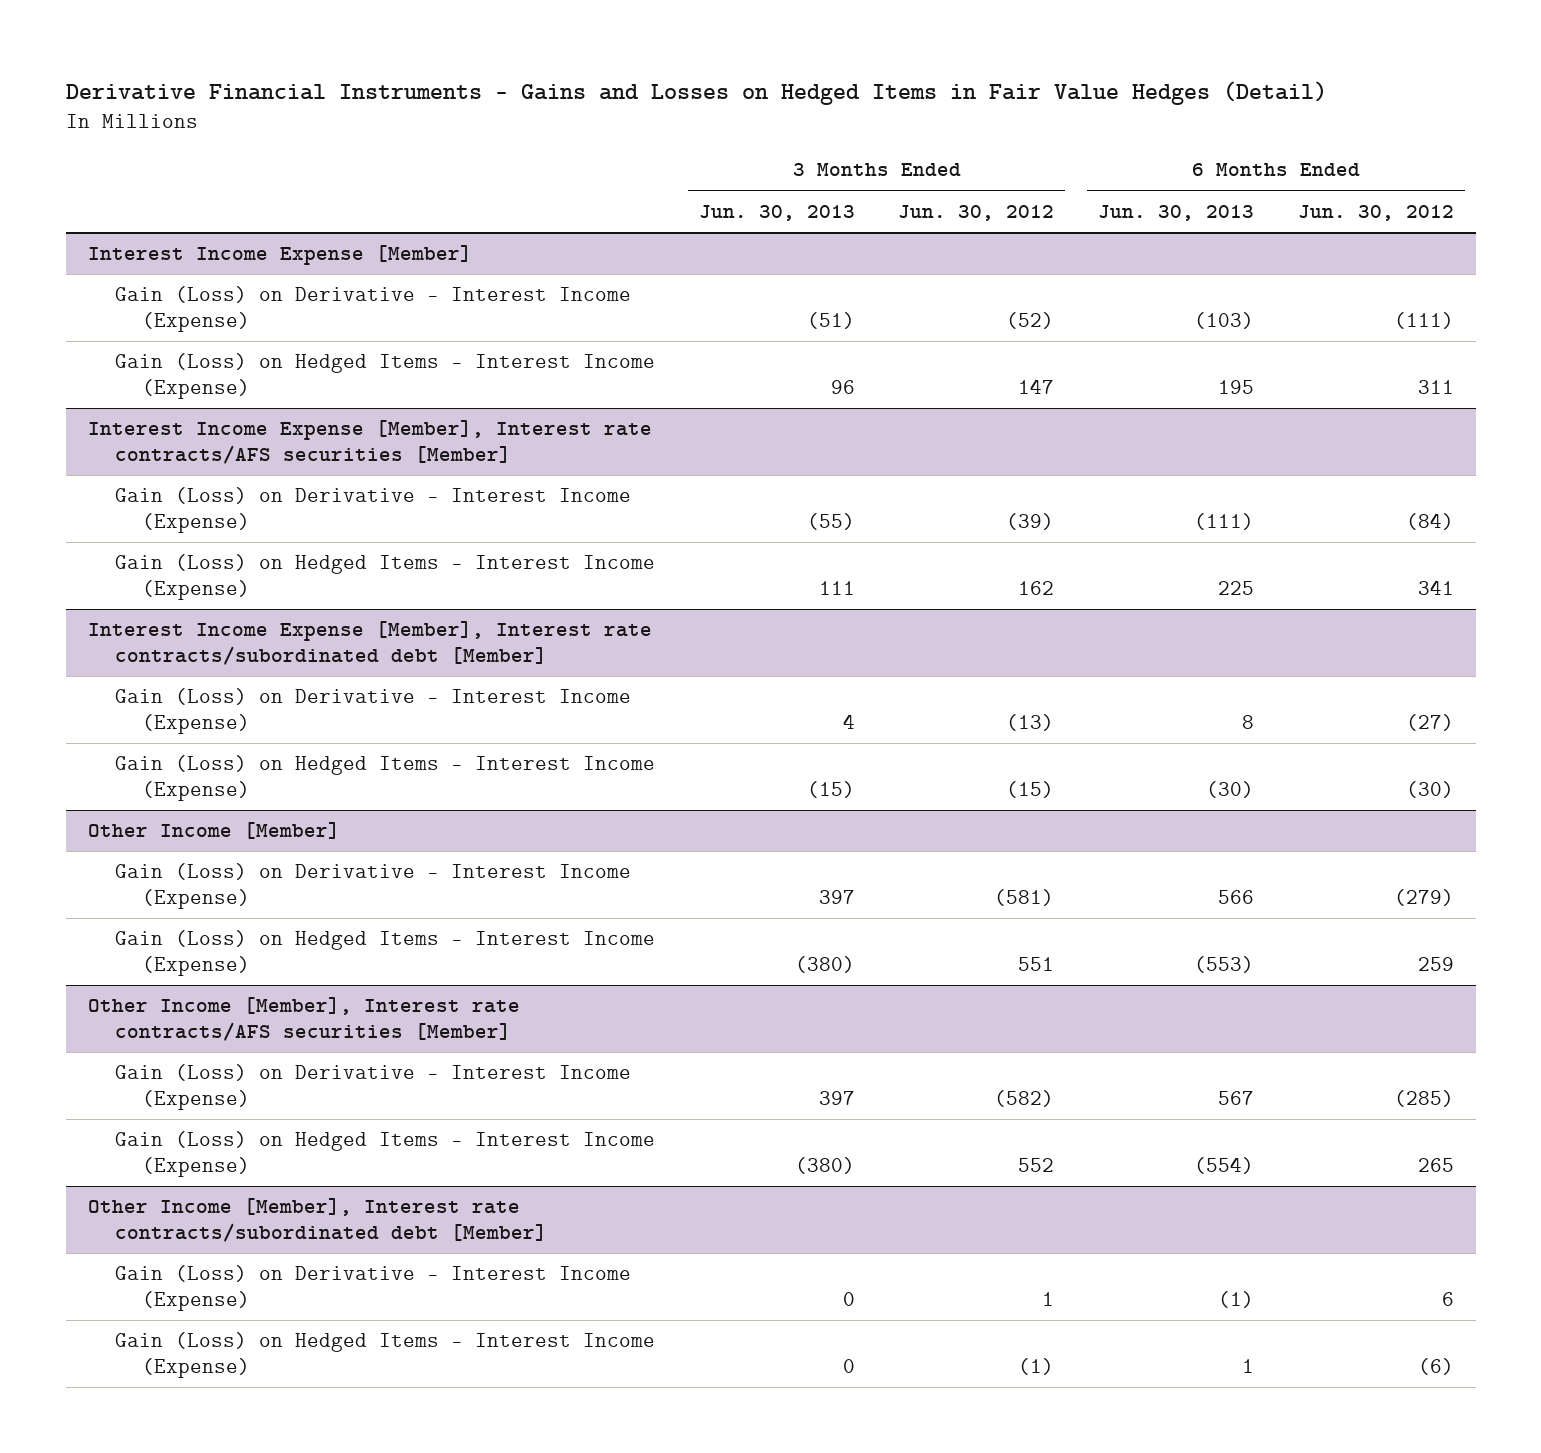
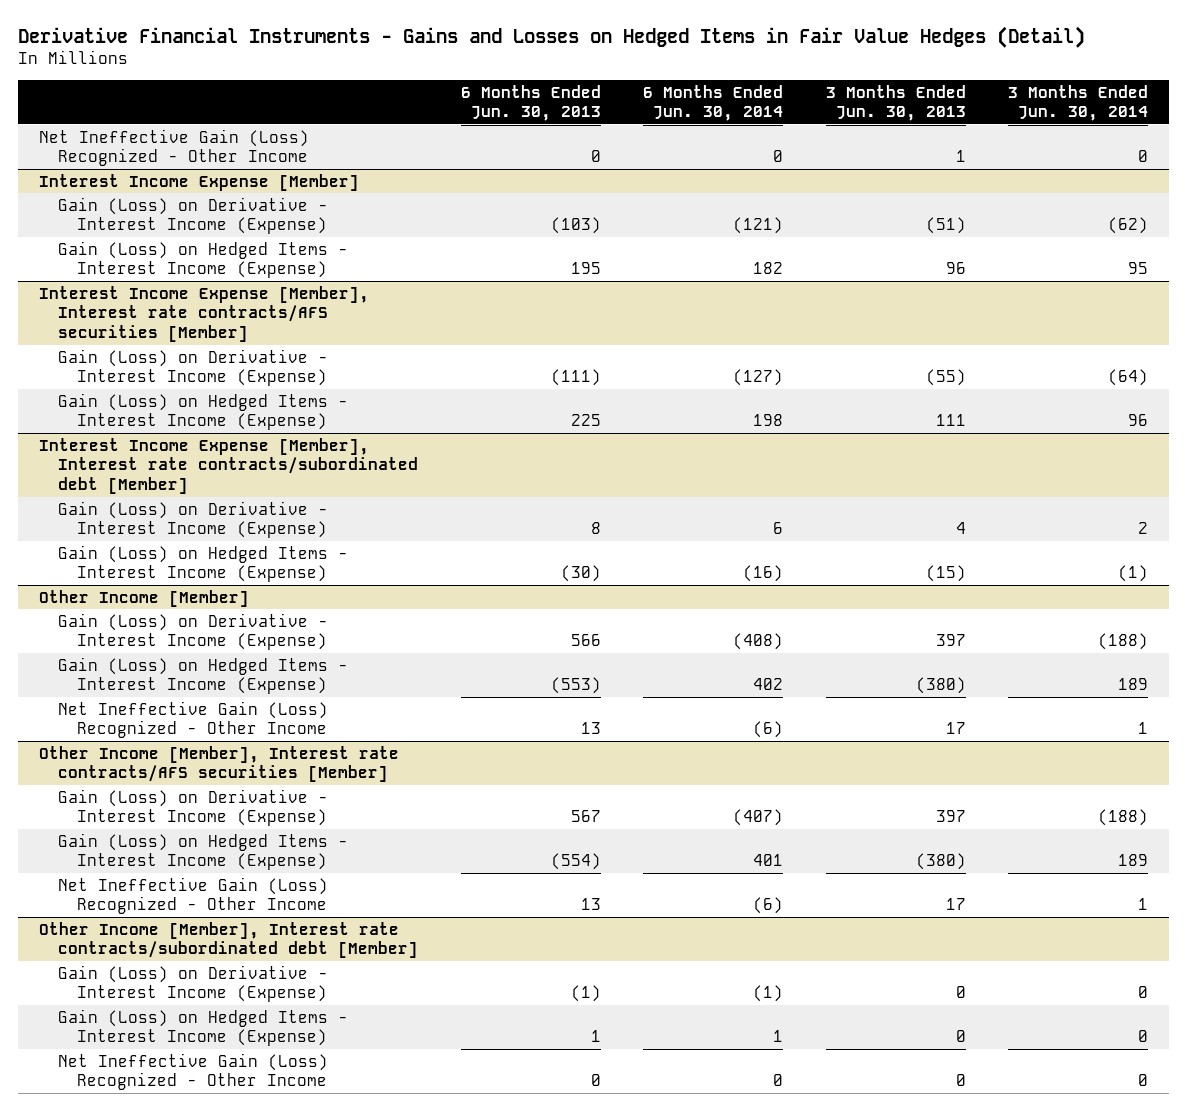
- | 3 Months Ended Jun. 30, 2013 | 3 Months Ended Jun. 30, 2012 | 6 Months Ended Jun. 30, 2013 | 6 Months Ended Jun. 30, 2012
+ | 6 Months Ended Jun. 30, 2013 | 6 Months Ended Jun. 30, 2014 | 3 Months Ended Jun. 30, 2013 | 3 Months Ended Jun. 30, 2014
+ Net Ineffective Gain (Loss) Recognized - Other Income | 0 | 0 | 1 | 0
@ Other Income [Member]
+ Net Ineffective Gain (Loss) Recognized - Other Income | 13 | (6) | 17 | 1
@ Other Income [Member], Interest rate contracts/AFS securities [Member]
+ Net Ineffective Gain (Loss) Recognized - Other Income | 13 | (6) | 17 | 1
@ Other Income [Member], Interest rate contracts/subordinated debt [Member]
+ Net Ineffective Gain (Loss) Recognized - Other Income | 0 | 0 | 0 | 0

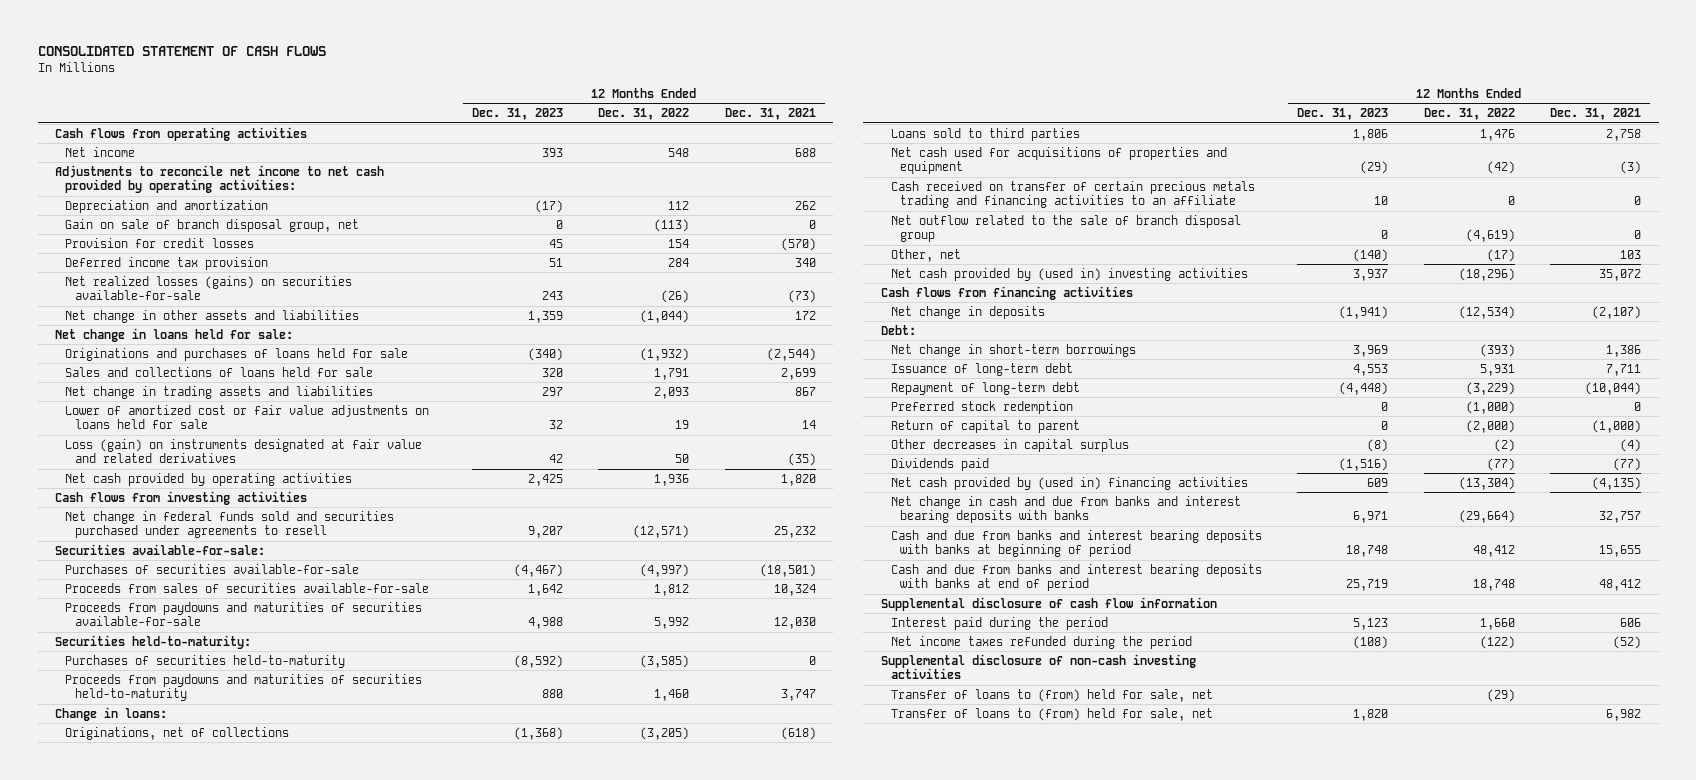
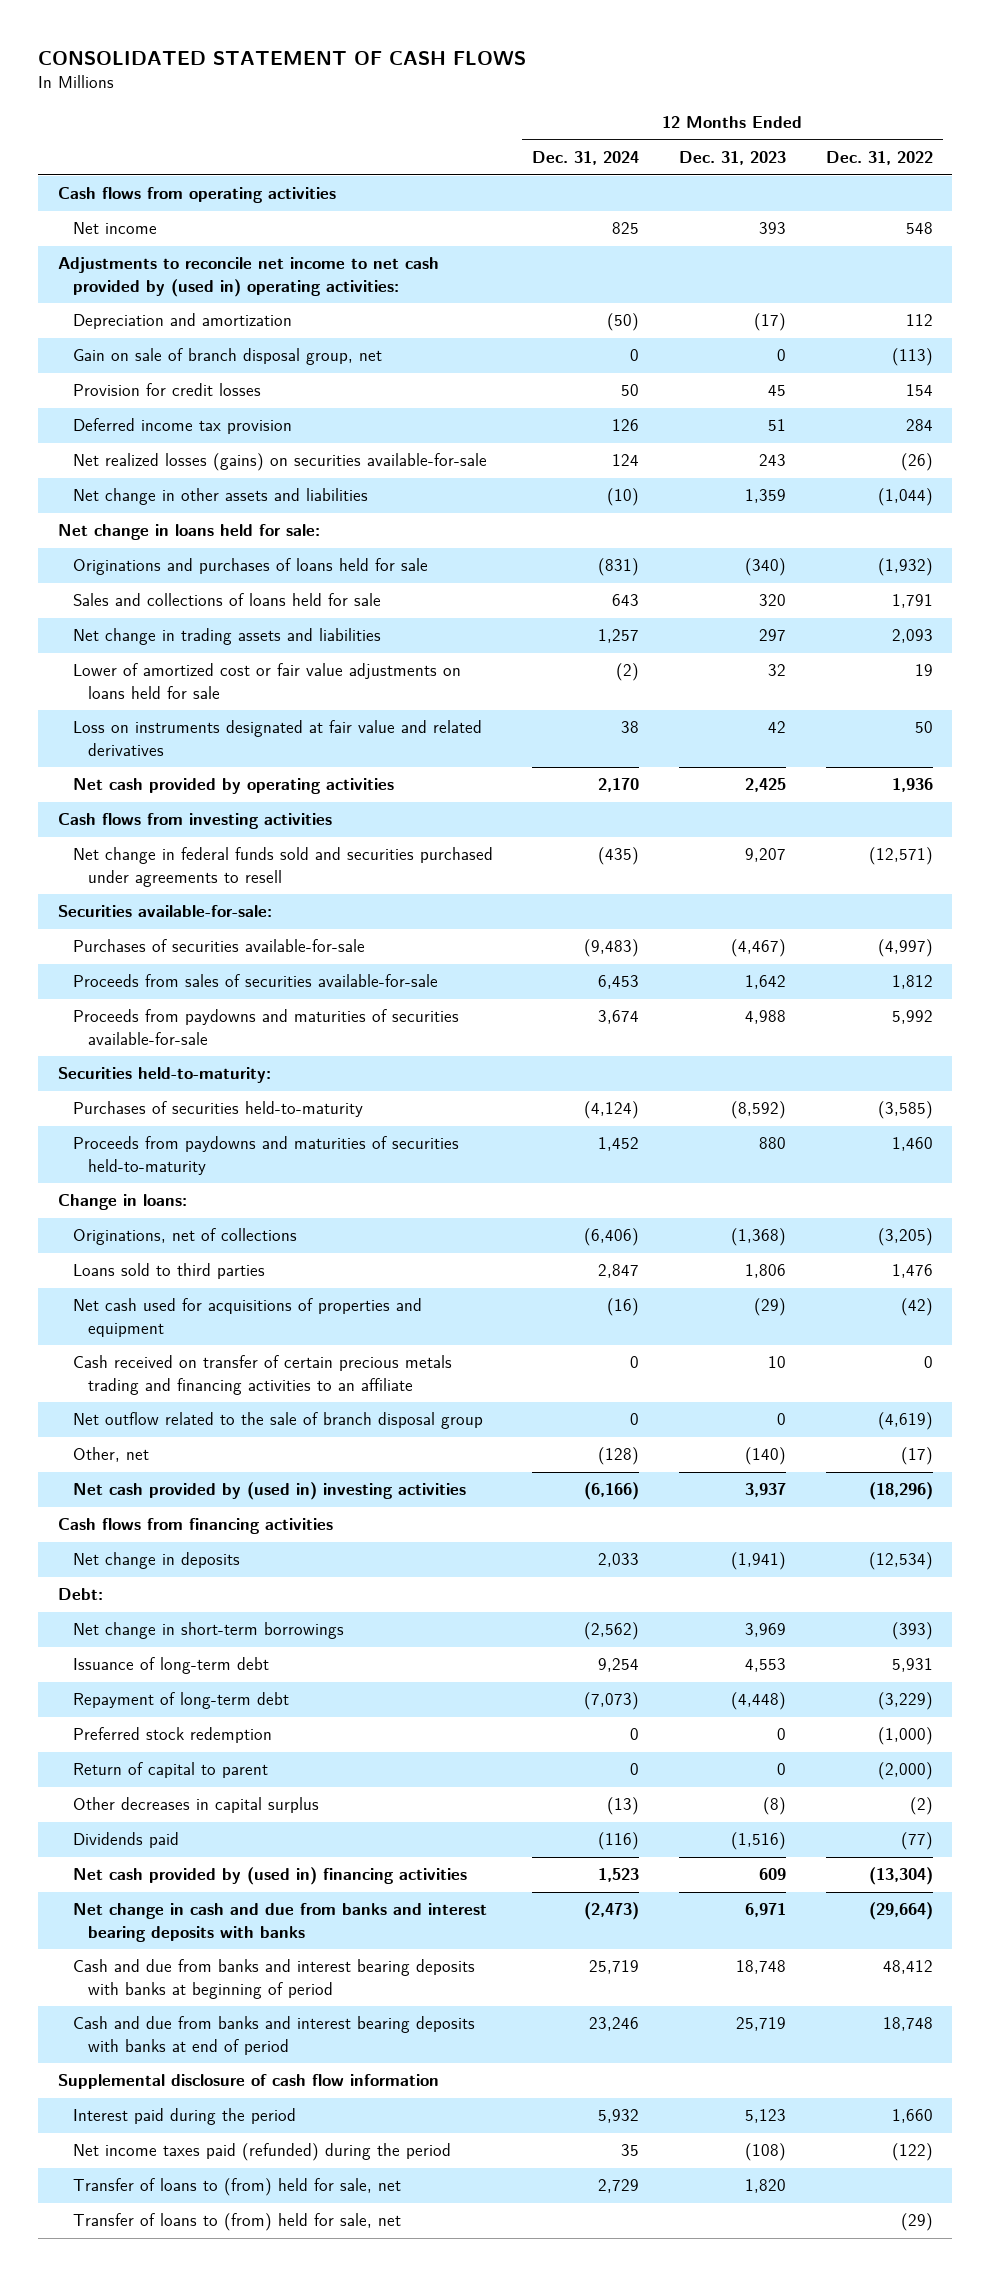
- | 12 Months Ended Dec. 31, 2023 | 12 Months Ended Dec. 31, 2022 | 12 Months Ended Dec. 31, 2021
+ | 12 Months Ended Dec. 31, 2024 | 12 Months Ended Dec. 31, 2023 | 12 Months Ended Dec. 31, 2022
- Adjustments to reconcile net income to net cash provided by operating activities:
+ Adjustments to reconcile net income to net cash provided by (used in) operating activities:
- Loss (gain) on instruments designated at fair value and related derivatives | 42 | 50 | (35)
+ Loss on instruments designated at fair value and related derivatives | 38 | 42 | 50
- Net income taxes refunded during the period | (108) | (122) | (52)
- Supplemental disclosure of non-cash investing activities
+ Net income taxes paid (refunded) during the period | 35 | (108) | (122)
moved down: Transfer of loans to (from) held for sale, net | | | (29)

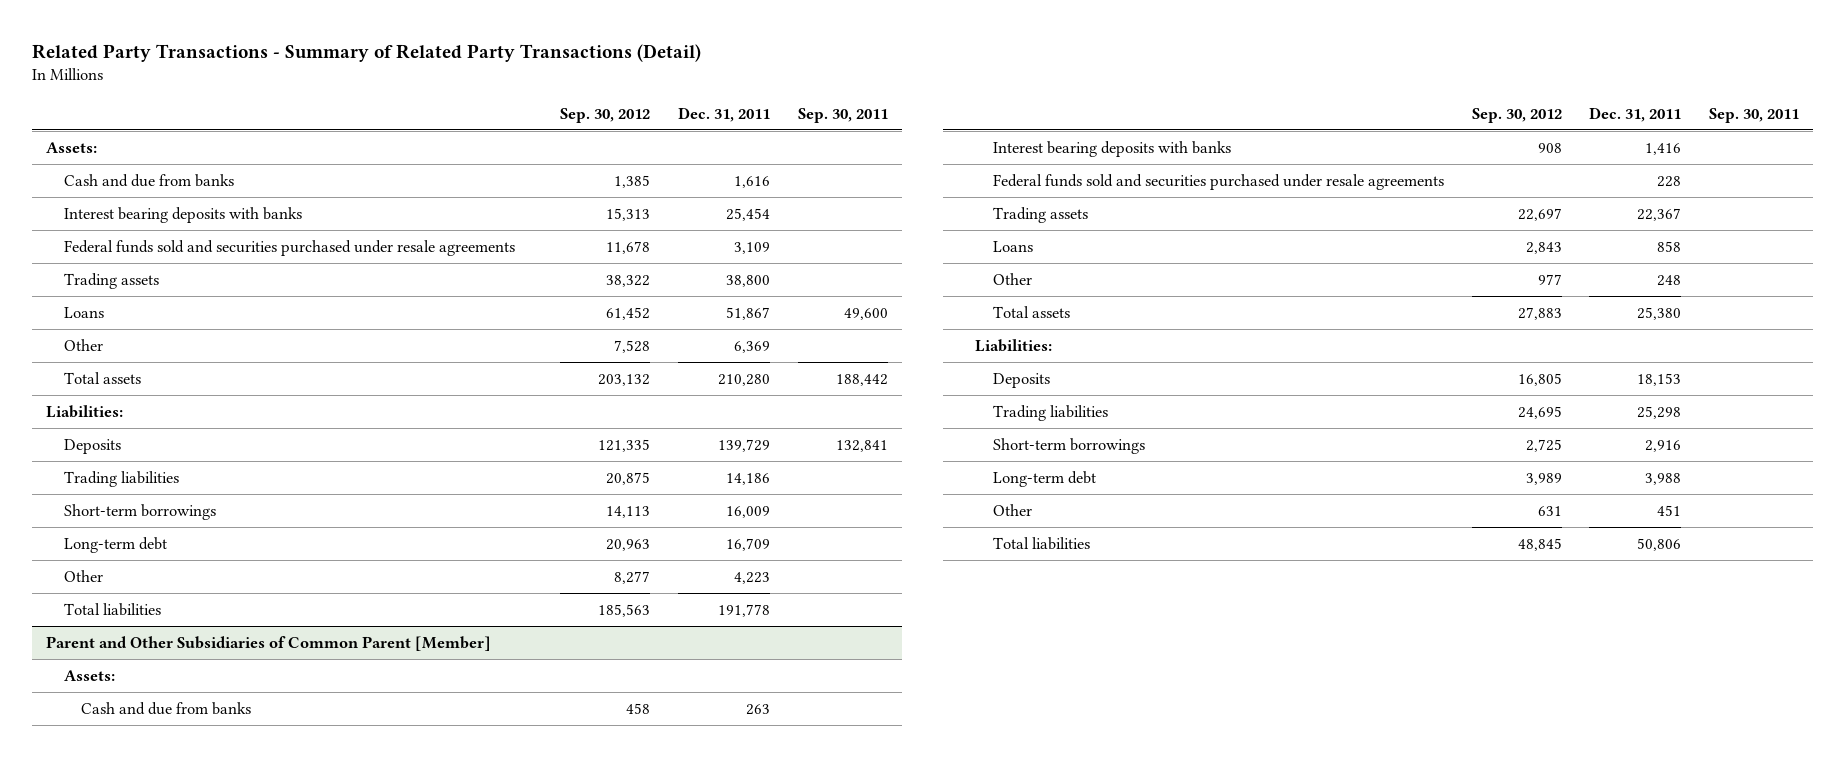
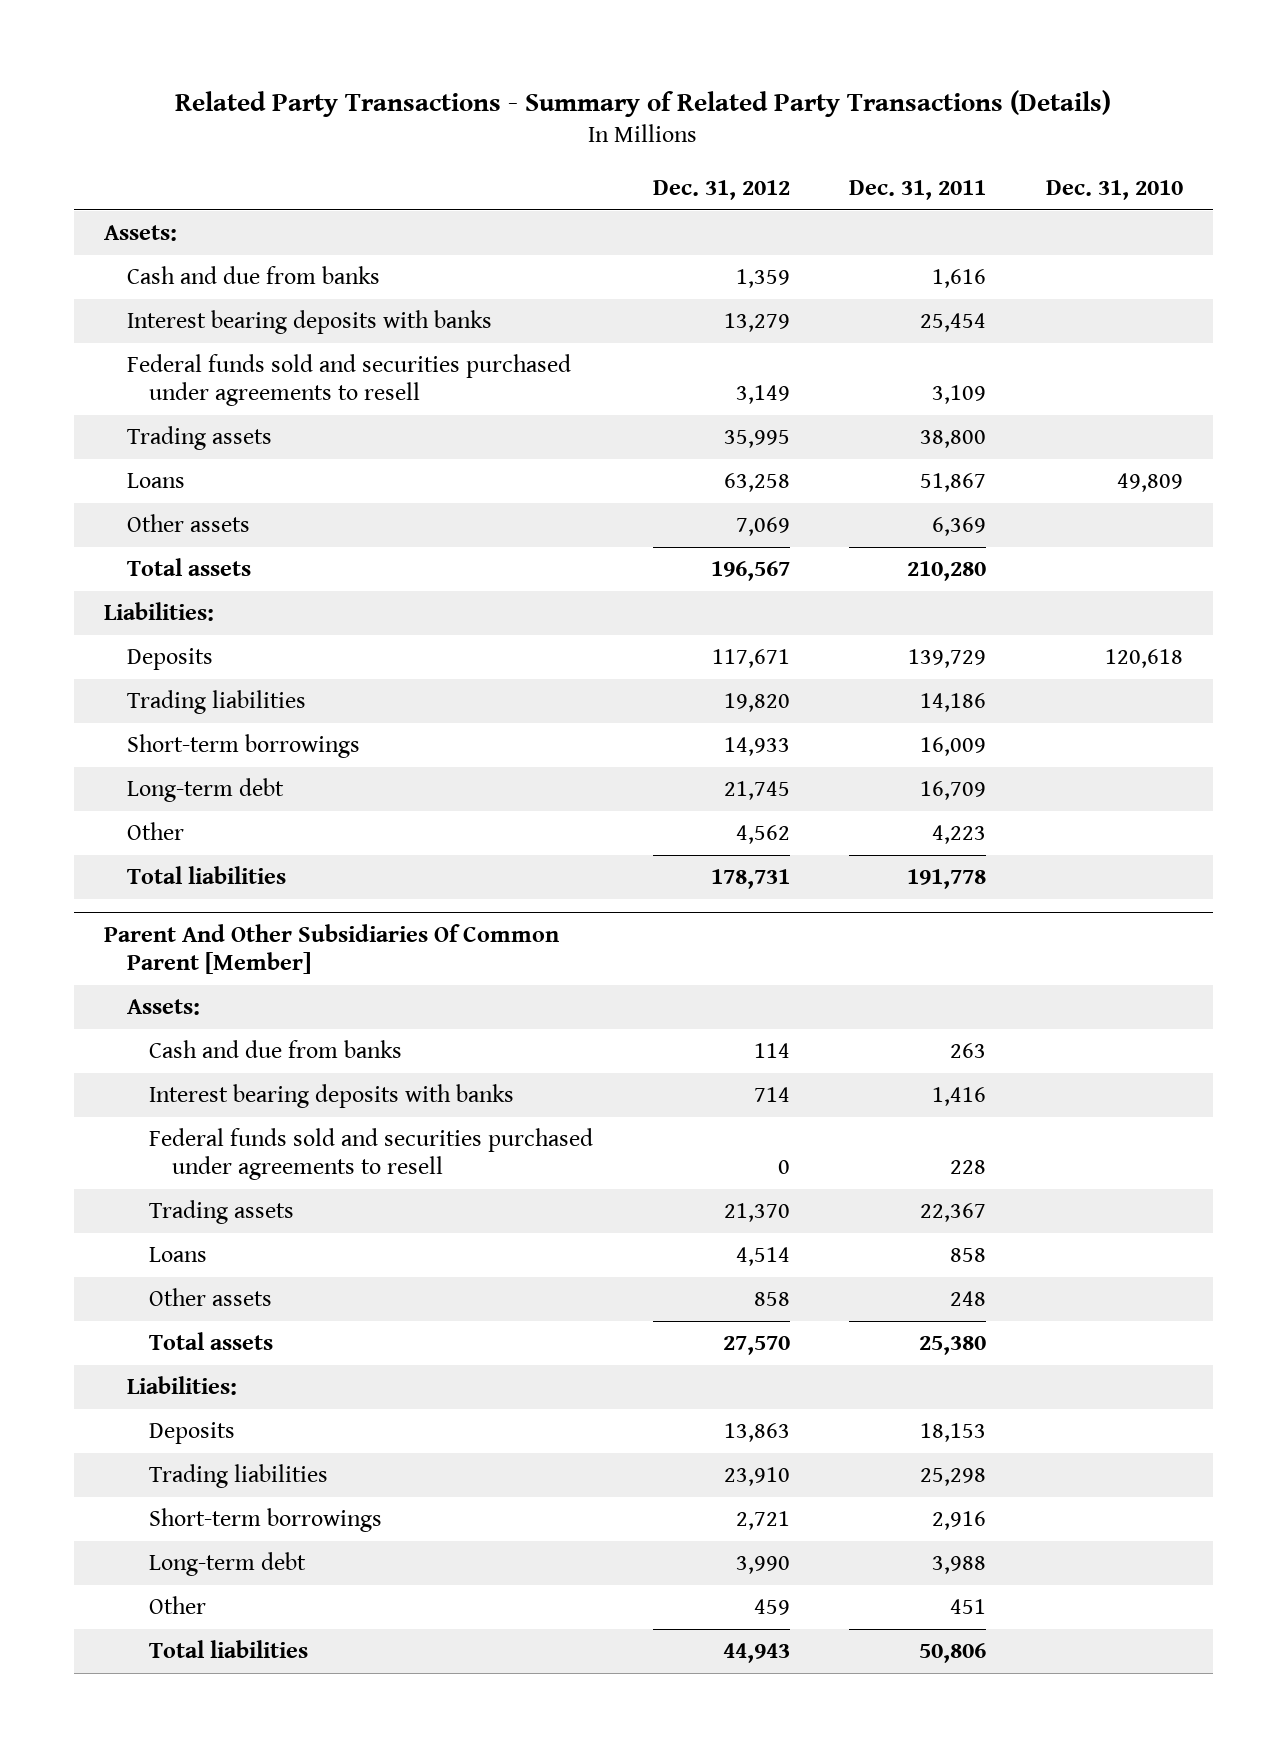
- Related Party Transactions - Summary of Related Party Transactions (Detail)
+ Related Party Transactions - Summary of Related Party Transactions (Details)
- | Sep. 30, 2012 | Dec. 31, 2011 | Sep. 30, 2011
+ | Dec. 31, 2012 | Dec. 31, 2011 | Dec. 31, 2010
- Federal funds sold and securities purchased under resale agreements | 11,678 | 3,109 |
+ Federal funds sold and securities purchased under agreements to resell | 3,149 | 3,109 |
- Other | 7,528 | 6,369 |
+ Other assets | 7,069 | 6,369 |
- Parent and Other Subsidiaries of Common Parent [Member]
+ Parent And Other Subsidiaries Of Common Parent [Member]
- Federal funds sold and securities purchased under resale agreements | | 228 |
+ Federal funds sold and securities purchased under agreements to resell | 0 | 228 |
- Other | 977 | 248 |
+ Other assets | 858 | 248 |

